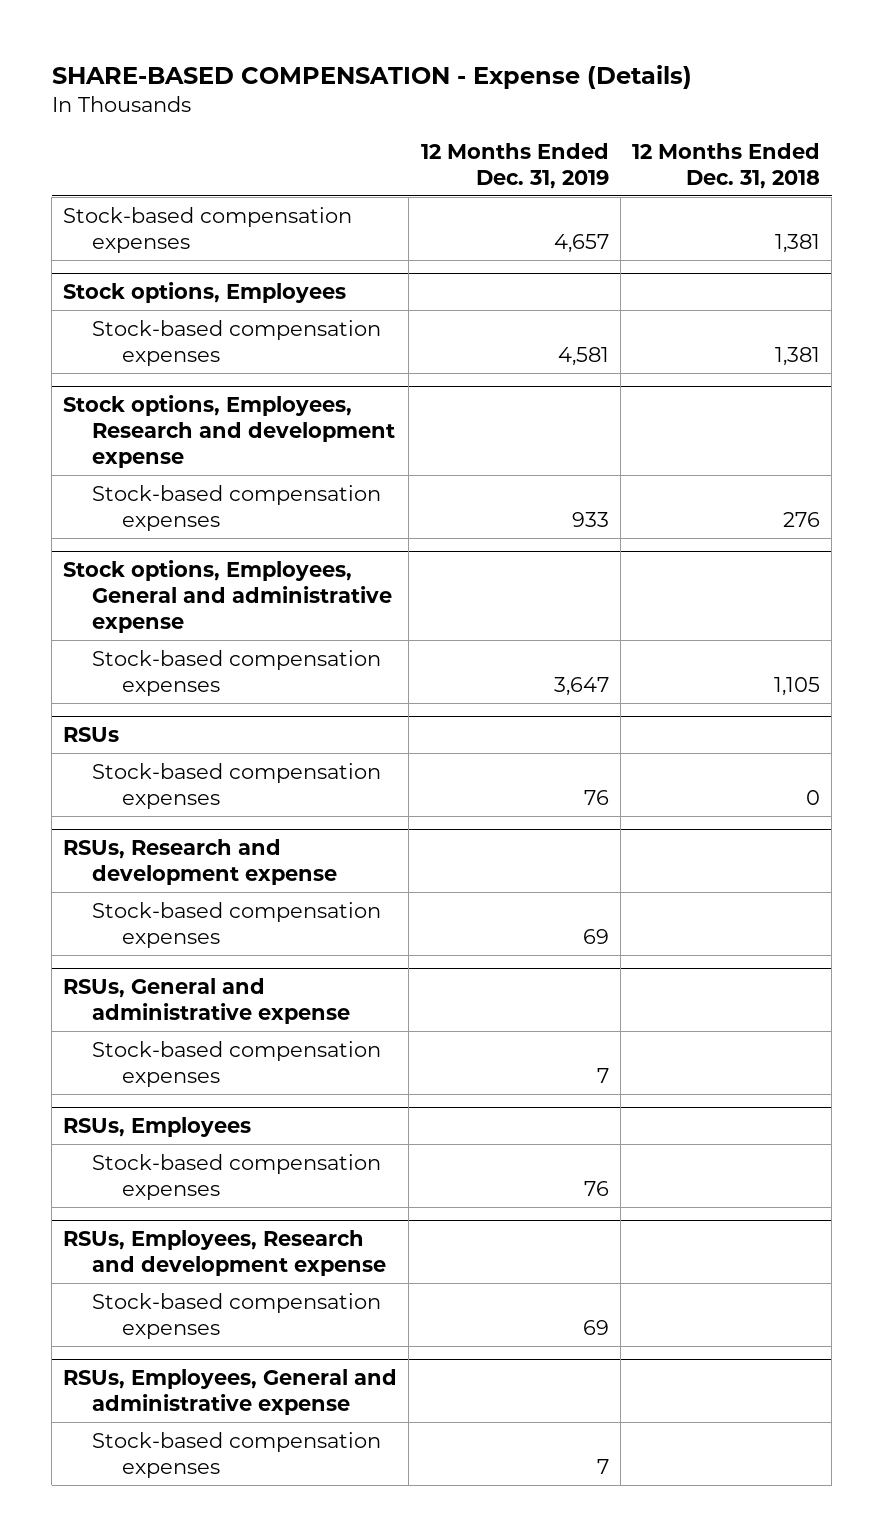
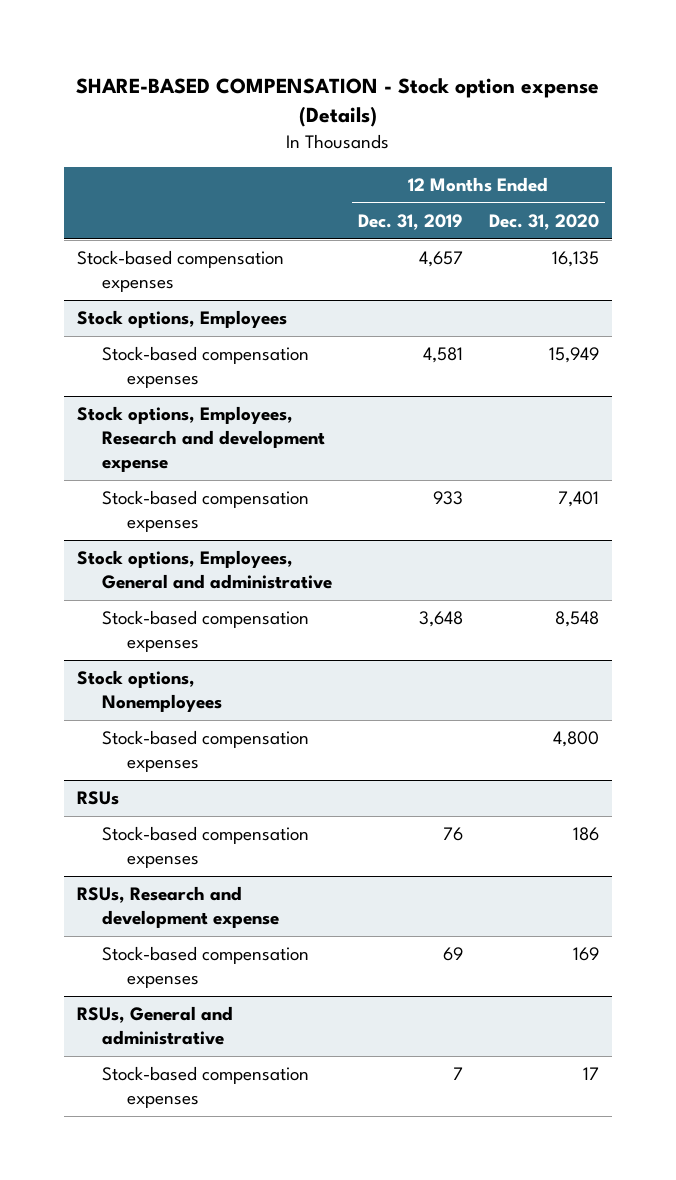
- SHARE-BASED COMPENSATION - Expense (Details)
+ SHARE-BASED COMPENSATION - Stock option expense (Details)
- | 12 Months Ended Dec. 31, 2019 | 12 Months Ended Dec. 31, 2018
+ | 12 Months Ended Dec. 31, 2019 | 12 Months Ended Dec. 31, 2020
- Stock options, Employees, General and administrative expense
- Stock-based compensation expenses | 3,647 | 1,105
+ Stock options, Employees, General and administrative
+ Stock-based compensation expenses | 3,648 | 8,548
+ Stock options, Nonemployees
+ Stock-based compensation expenses | | 4,800
- RSUs, General and administrative expense
- Stock-based compensation expenses | 7 |
- RSUs, Employees
- Stock-based compensation expenses | 76 |
- RSUs, Employees, Research and development expense
- Stock-based compensation expenses | 69 |
- RSUs, Employees, General and administrative expense
+ RSUs, General and administrative

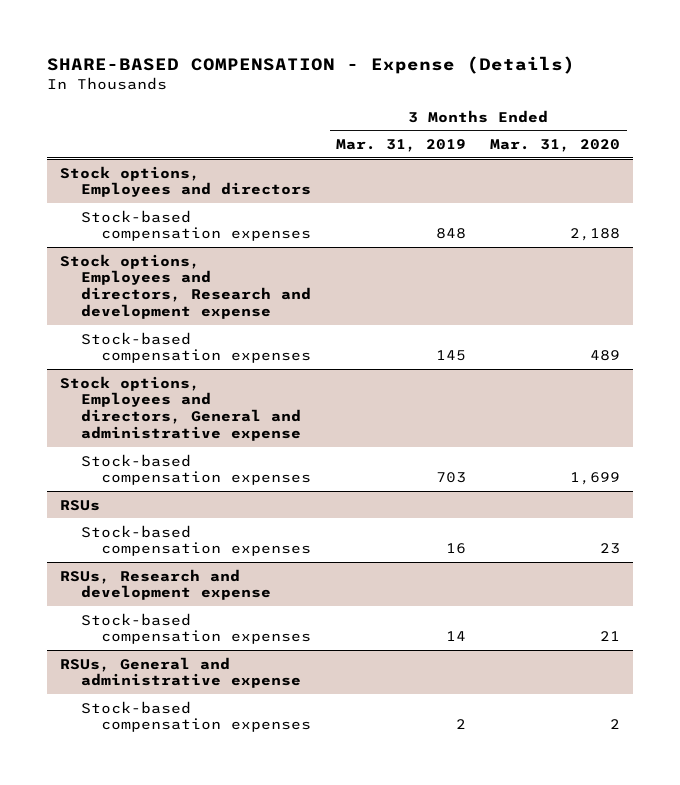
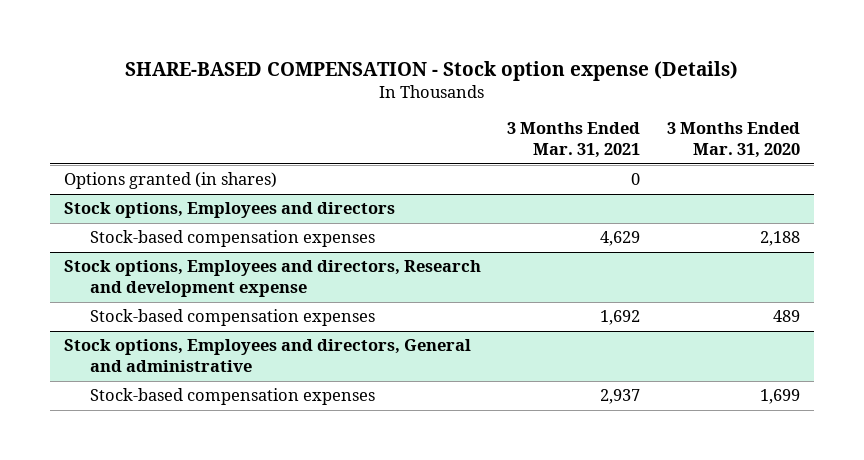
- SHARE-BASED COMPENSATION - Expense (Details)
+ SHARE-BASED COMPENSATION - Stock option expense (Details)
- | 3 Months Ended Mar. 31, 2019 | 3 Months Ended Mar. 31, 2020
+ | 3 Months Ended Mar. 31, 2021 | 3 Months Ended Mar. 31, 2020
+ Options granted (in shares) | 0 |
- Stock options, Employees and directors, General and administrative expense
+ Stock options, Employees and directors, General and administrative
- RSUs
- Stock-based compensation expenses | 16 | 23
- RSUs, Research and development expense
- Stock-based compensation expenses | 14 | 21
- RSUs, General and administrative expense
- Stock-based compensation expenses | 2 | 2

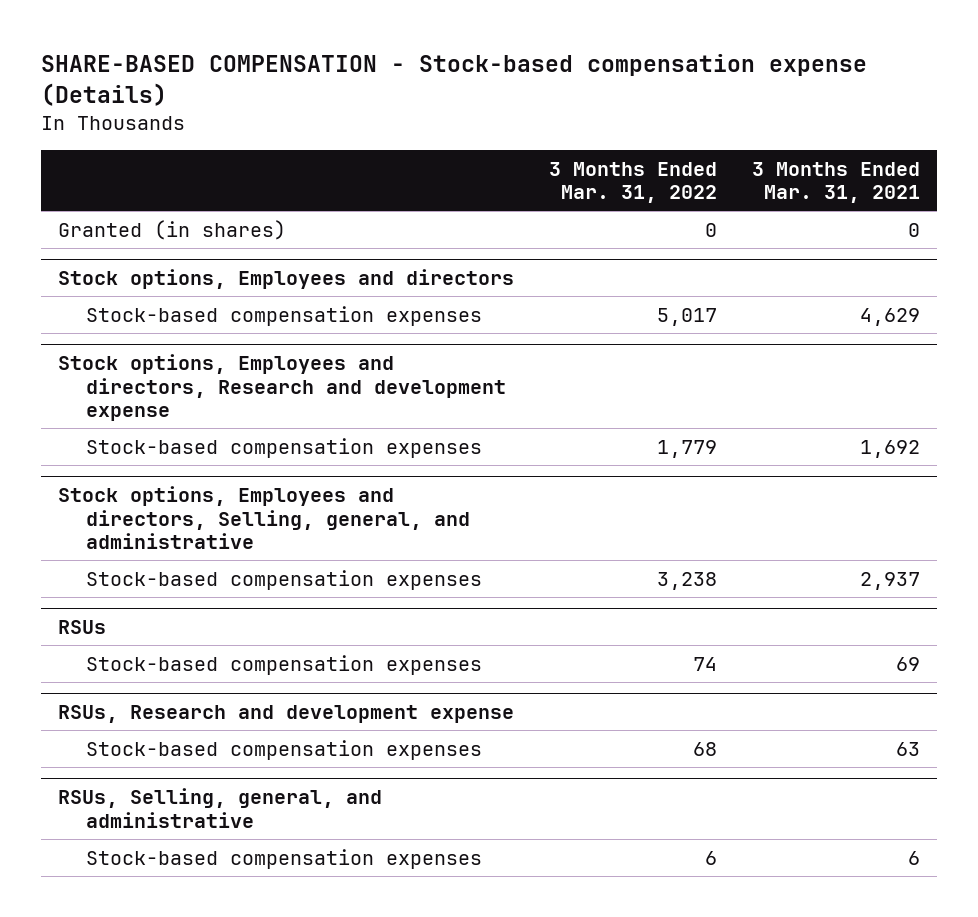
- SHARE-BASED COMPENSATION - Stock option expense (Details)
+ SHARE-BASED COMPENSATION - Stock-based compensation expense (Details)
- | 3 Months Ended Mar. 31, 2021 | 3 Months Ended Mar. 31, 2020
+ | 3 Months Ended Mar. 31, 2022 | 3 Months Ended Mar. 31, 2021
- Options granted (in shares) | 0 |
+ Granted (in shares) | 0 | 0
- Stock options, Employees and directors, General and administrative
+ Stock options, Employees and directors, Selling, general, and administrative
+ RSUs
+ Stock-based compensation expenses | 74 | 69
+ RSUs, Research and development expense
+ Stock-based compensation expenses | 68 | 63
+ RSUs, Selling, general, and administrative
+ Stock-based compensation expenses | 6 | 6

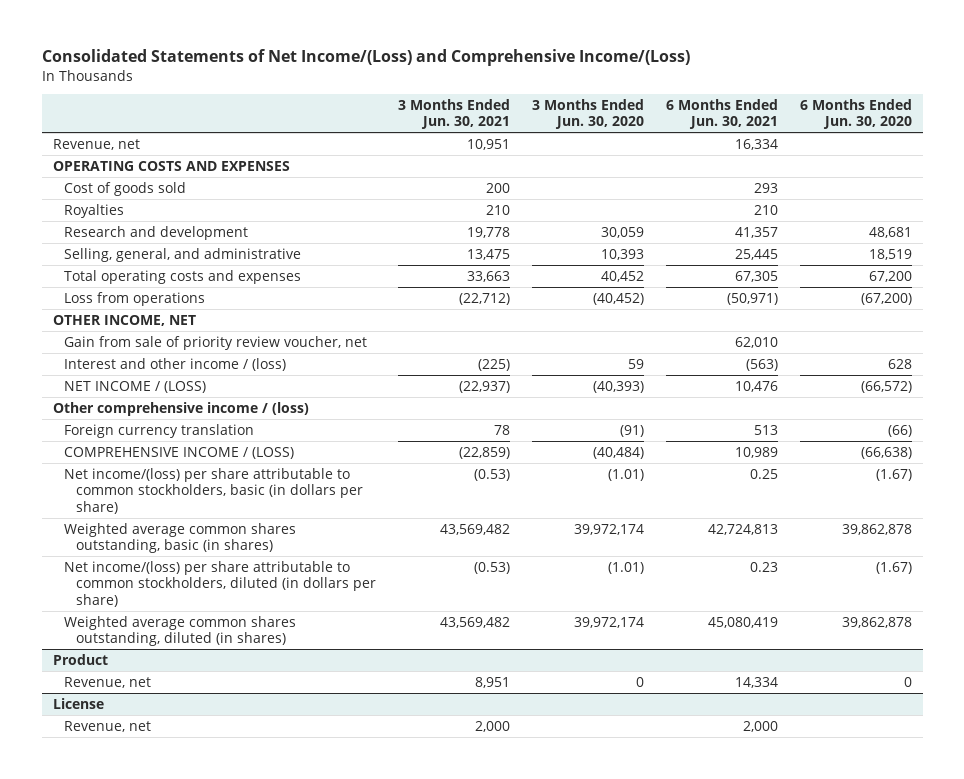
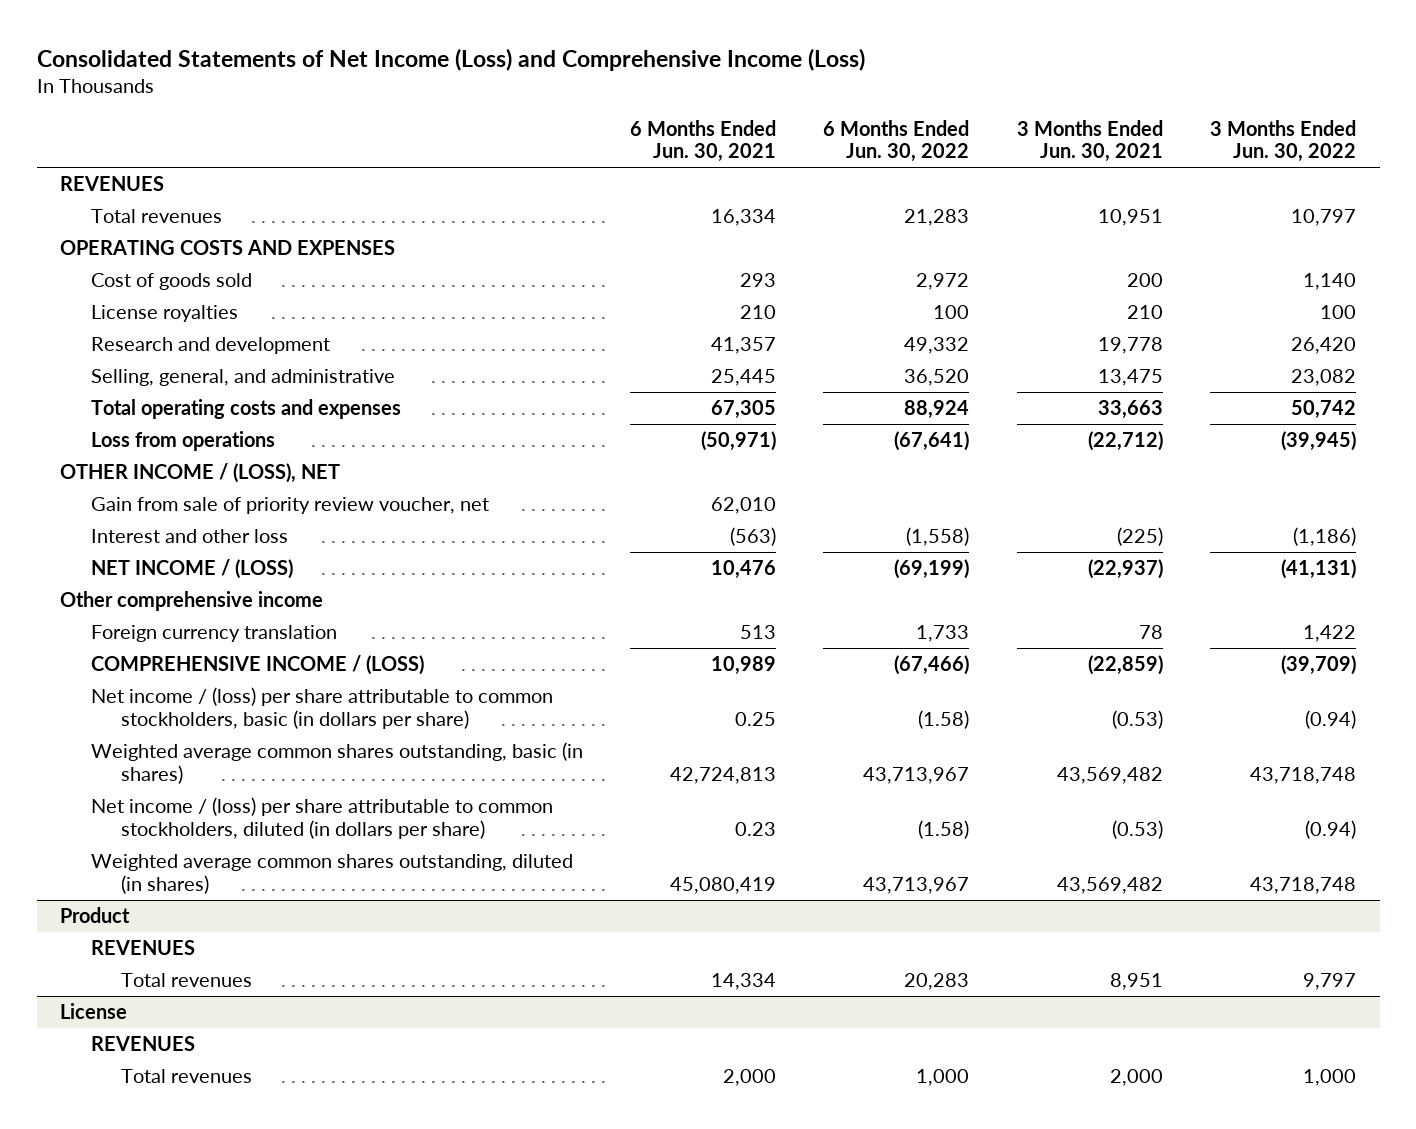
- Consolidated Statements of Net Income/(Loss) and Comprehensive Income/(Loss)
+ Consolidated Statements of Net Income (Loss) and Comprehensive Income (Loss)
- | 3 Months Ended Jun. 30, 2021 | 3 Months Ended Jun. 30, 2020 | 6 Months Ended Jun. 30, 2021 | 6 Months Ended Jun. 30, 2020
+ | 6 Months Ended Jun. 30, 2021 | 6 Months Ended Jun. 30, 2022 | 3 Months Ended Jun. 30, 2021 | 3 Months Ended Jun. 30, 2022
- Revenue, net | 10,951 | | 16,334 |
+ REVENUES
+ Total revenues | 16,334 | 21,283 | 10,951 | 10,797
- Royalties | 210 | | 210 |
+ License royalties | 210 | 100 | 210 | 100
- OTHER INCOME, NET
+ OTHER INCOME / (LOSS), NET
- Interest and other income / (loss) | (225) | 59 | (563) | 628
+ Interest and other loss | (563) | (1,558) | (225) | (1,186)
- Other comprehensive income / (loss)
+ Other comprehensive income
- Net income/(loss) per share attributable to common stockholders, basic (in dollars per share) | (0.53) | (1.01) | 0.25 | (1.67)
+ Net income / (loss) per share attributable to common stockholders, basic (in dollars per share) | 0.25 | (1.58) | (0.53) | (0.94)
- Net income/(loss) per share attributable to common stockholders, diluted (in dollars per share) | (0.53) | (1.01) | 0.23 | (1.67)
+ Net income / (loss) per share attributable to common stockholders, diluted (in dollars per share) | 0.23 | (1.58) | (0.53) | (0.94)
@ Product
- Revenue, net | 8,951 | 0 | 14,334 | 0
+ REVENUES
+ Total revenues | 14,334 | 20,283 | 8,951 | 9,797
@ License
- Revenue, net | 2,000 | | 2,000 |
+ REVENUES
+ Total revenues | 2,000 | 1,000 | 2,000 | 1,000

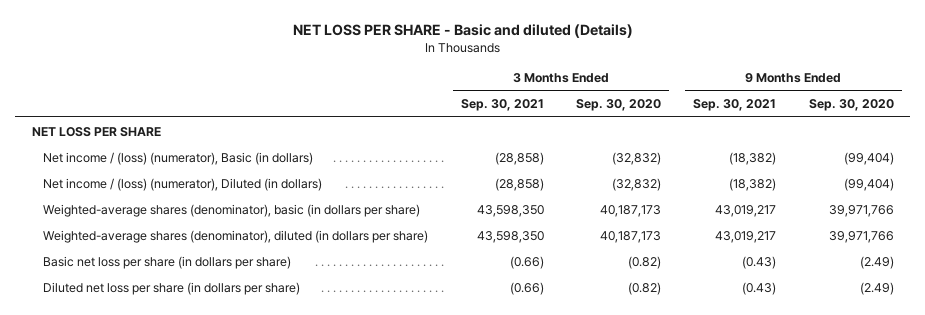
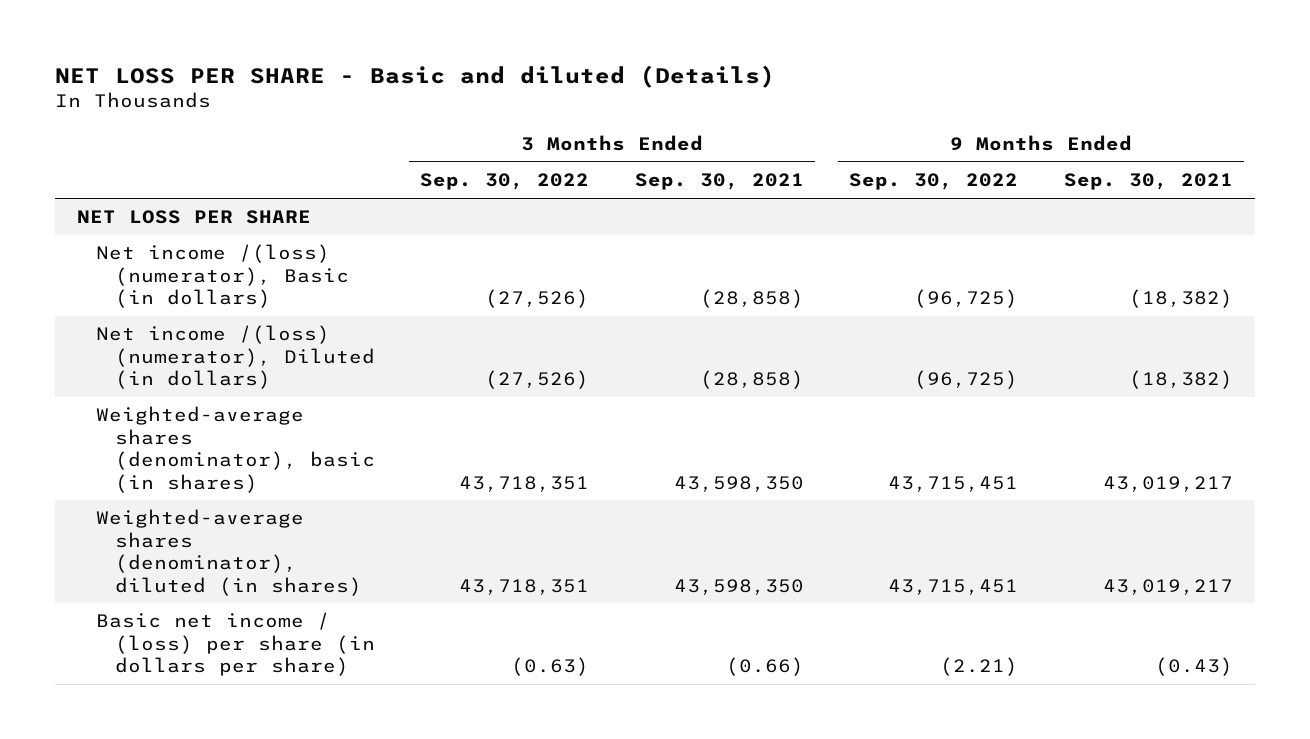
- | 3 Months Ended Sep. 30, 2021 | 3 Months Ended Sep. 30, 2020 | 9 Months Ended Sep. 30, 2021 | 9 Months Ended Sep. 30, 2020
+ | 3 Months Ended Sep. 30, 2022 | 3 Months Ended Sep. 30, 2021 | 9 Months Ended Sep. 30, 2022 | 9 Months Ended Sep. 30, 2021
- Net income / (loss) (numerator), Basic (in dollars) | (28,858) | (32,832) | (18,382) | (99,404)
- Net income / (loss) (numerator), Diluted (in dollars) | (28,858) | (32,832) | (18,382) | (99,404)
- Weighted-average shares (denominator), basic (in dollars per share) | 43,598,350 | 40,187,173 | 43,019,217 | 39,971,766
- Weighted-average shares (denominator), diluted (in dollars per share) | 43,598,350 | 40,187,173 | 43,019,217 | 39,971,766
- Basic net loss per share (in dollars per share) | (0.66) | (0.82) | (0.43) | (2.49)
- Diluted net loss per share (in dollars per share) | (0.66) | (0.82) | (0.43) | (2.49)
+ Net income /(loss) (numerator), Basic (in dollars) | (27,526) | (28,858) | (96,725) | (18,382)
+ Net income /(loss) (numerator), Diluted (in dollars) | (27,526) | (28,858) | (96,725) | (18,382)
+ Weighted-average shares (denominator), basic (in shares) | 43,718,351 | 43,598,350 | 43,715,451 | 43,019,217
+ Weighted-average shares (denominator), diluted (in shares) | 43,718,351 | 43,598,350 | 43,715,451 | 43,019,217
+ Basic net income / (loss) per share (in dollars per share) | (0.63) | (0.66) | (2.21) | (0.43)

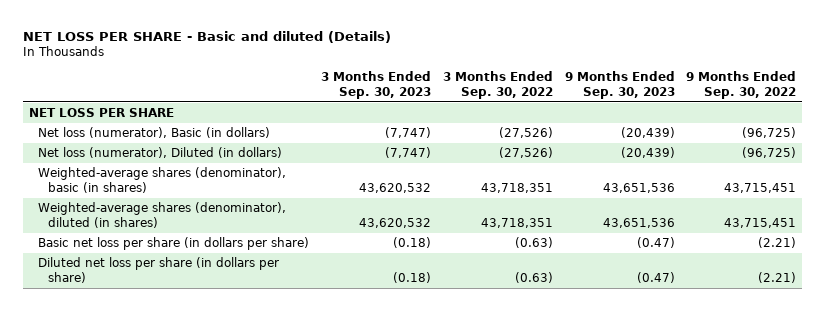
- | 3 Months Ended Sep. 30, 2022 | 3 Months Ended Sep. 30, 2021 | 9 Months Ended Sep. 30, 2022 | 9 Months Ended Sep. 30, 2021
+ | 3 Months Ended Sep. 30, 2023 | 3 Months Ended Sep. 30, 2022 | 9 Months Ended Sep. 30, 2023 | 9 Months Ended Sep. 30, 2022
- Net income /(loss) (numerator), Basic (in dollars) | (27,526) | (28,858) | (96,725) | (18,382)
- Net income /(loss) (numerator), Diluted (in dollars) | (27,526) | (28,858) | (96,725) | (18,382)
+ Net loss (numerator), Basic (in dollars) | (7,747) | (27,526) | (20,439) | (96,725)
+ Net loss (numerator), Diluted (in dollars) | (7,747) | (27,526) | (20,439) | (96,725)
- Basic net income / (loss) per share (in dollars per share) | (0.63) | (0.66) | (2.21) | (0.43)
+ Basic net loss per share (in dollars per share) | (0.18) | (0.63) | (0.47) | (2.21)
+ Diluted net loss per share (in dollars per share) | (0.18) | (0.63) | (0.47) | (2.21)

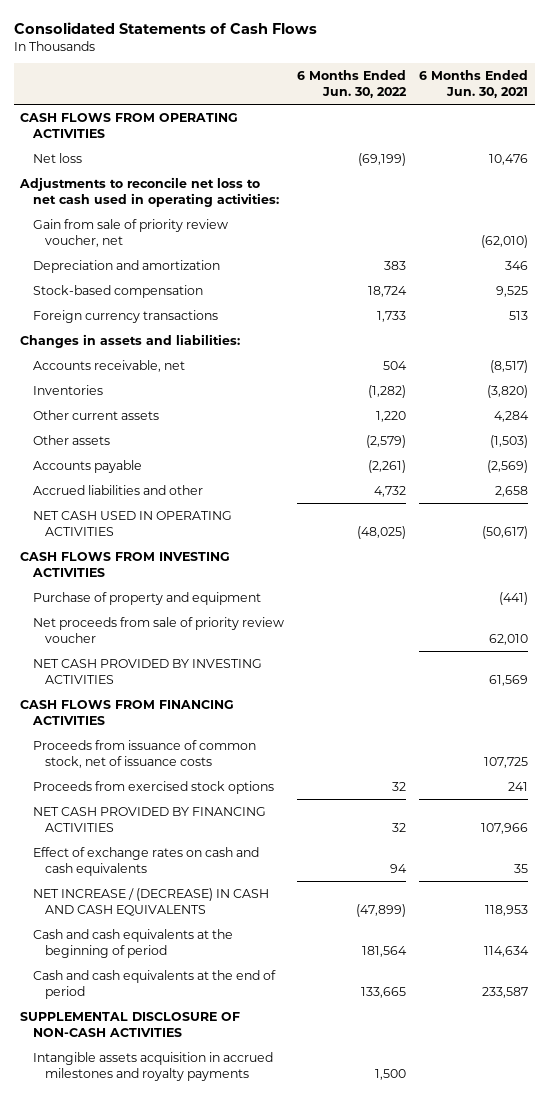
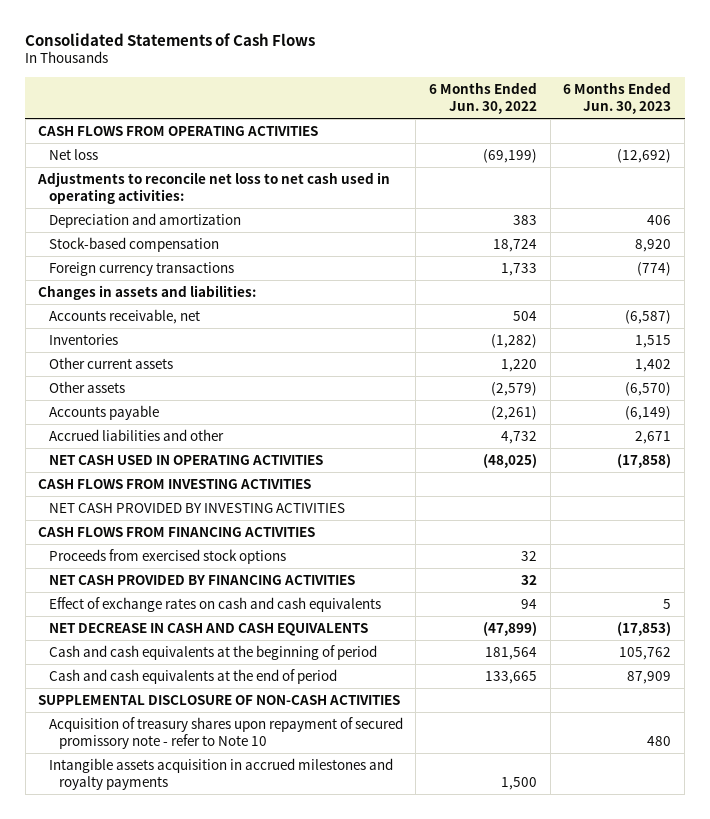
- | 6 Months Ended Jun. 30, 2022 | 6 Months Ended Jun. 30, 2021
+ | 6 Months Ended Jun. 30, 2022 | 6 Months Ended Jun. 30, 2023
- Gain from sale of priority review voucher, net | | (62,010)
- Purchase of property and equipment | | (441)
- Net proceeds from sale of priority review voucher | | 62,010
- Proceeds from issuance of common stock, net of issuance costs | | 107,725
- NET INCREASE / (DECREASE) IN CASH AND CASH EQUIVALENTS | (47,899) | 118,953
+ NET DECREASE IN CASH AND CASH EQUIVALENTS | (47,899) | (17,853)
+ Acquisition of treasury shares upon repayment of secured promissory note - refer to Note 10 | | 480

